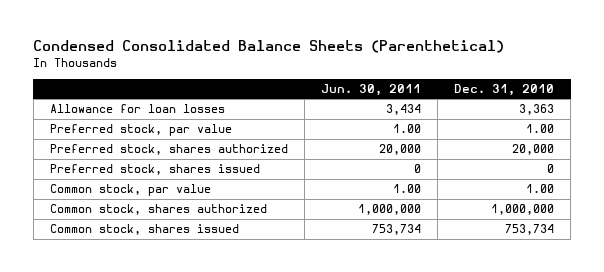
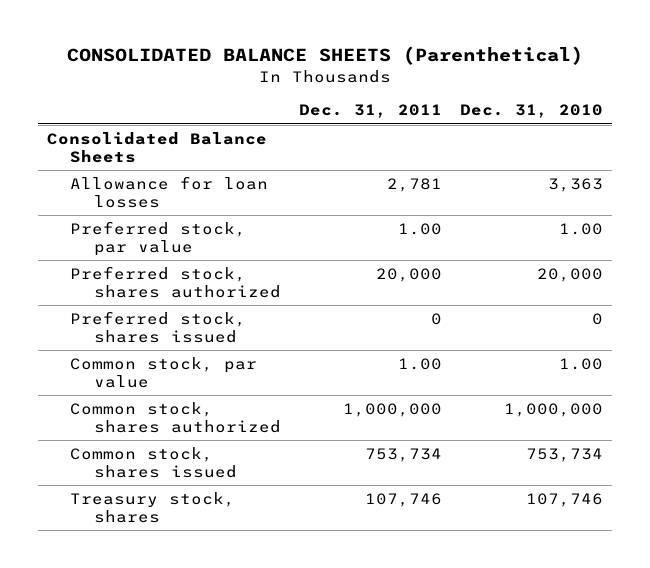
- Condensed Consolidated Balance Sheets (Parenthetical)
+ CONSOLIDATED BALANCE SHEETS (Parenthetical)
- | Jun. 30, 2011 | Dec. 31, 2010
+ | Dec. 31, 2011 | Dec. 31, 2010
+ Consolidated Balance Sheets
+ Treasury stock, shares | 107,746 | 107,746

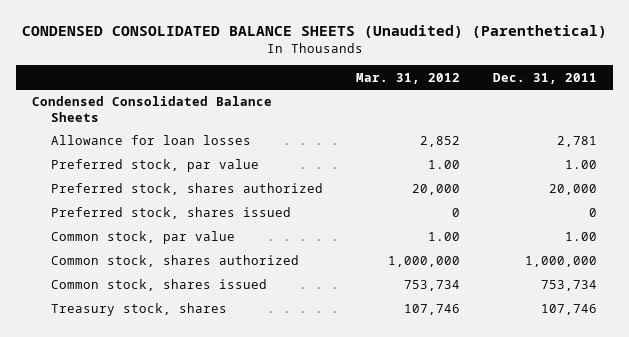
- CONSOLIDATED BALANCE SHEETS (Parenthetical)
+ CONDENSED CONSOLIDATED BALANCE SHEETS (Unaudited) (Parenthetical)
- | Dec. 31, 2011 | Dec. 31, 2010
+ | Mar. 31, 2012 | Dec. 31, 2011
- Consolidated Balance Sheets
+ Condensed Consolidated Balance Sheets

